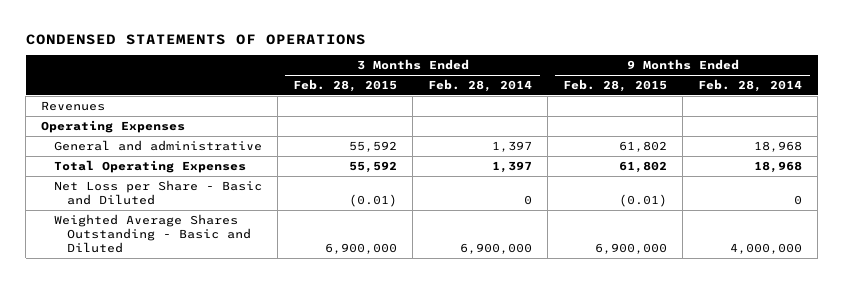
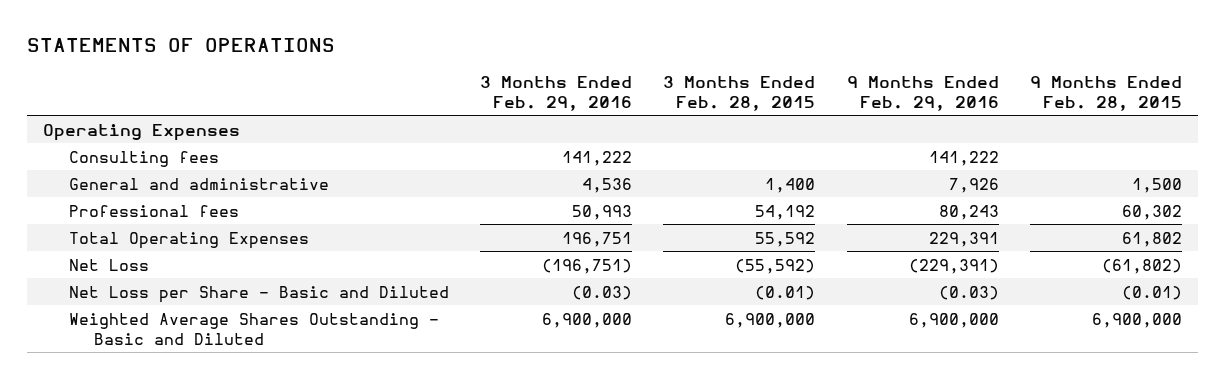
- CONDENSED STATEMENTS OF OPERATIONS
+ STATEMENTS OF OPERATIONS
- | 3 Months Ended Feb. 28, 2015 | 3 Months Ended Feb. 28, 2014 | 9 Months Ended Feb. 28, 2015 | 9 Months Ended Feb. 28, 2014
+ | 3 Months Ended Feb. 29, 2016 | 3 Months Ended Feb. 28, 2015 | 9 Months Ended Feb. 29, 2016 | 9 Months Ended Feb. 28, 2015
- Revenues
- General and administrative | 55,592 | 1,397 | 61,802 | 18,968
+ Consulting fees | 141,222 | | 141,222 |
+ General and administrative | 4,536 | 1,400 | 7,926 | 1,500
+ Professional fees | 50,993 | 54,192 | 80,243 | 60,302
+ Net Loss | (196,751) | (55,592) | (229,391) | (61,802)

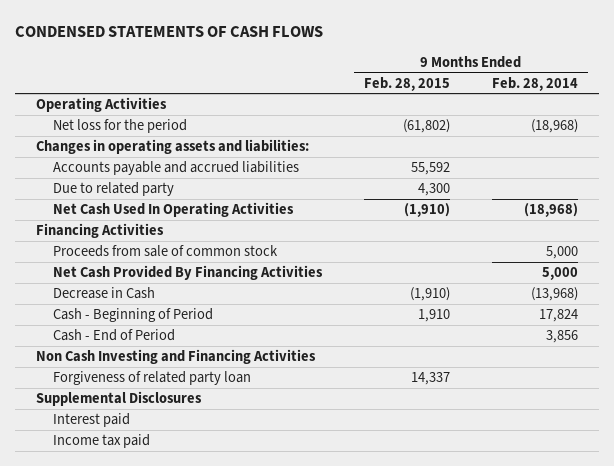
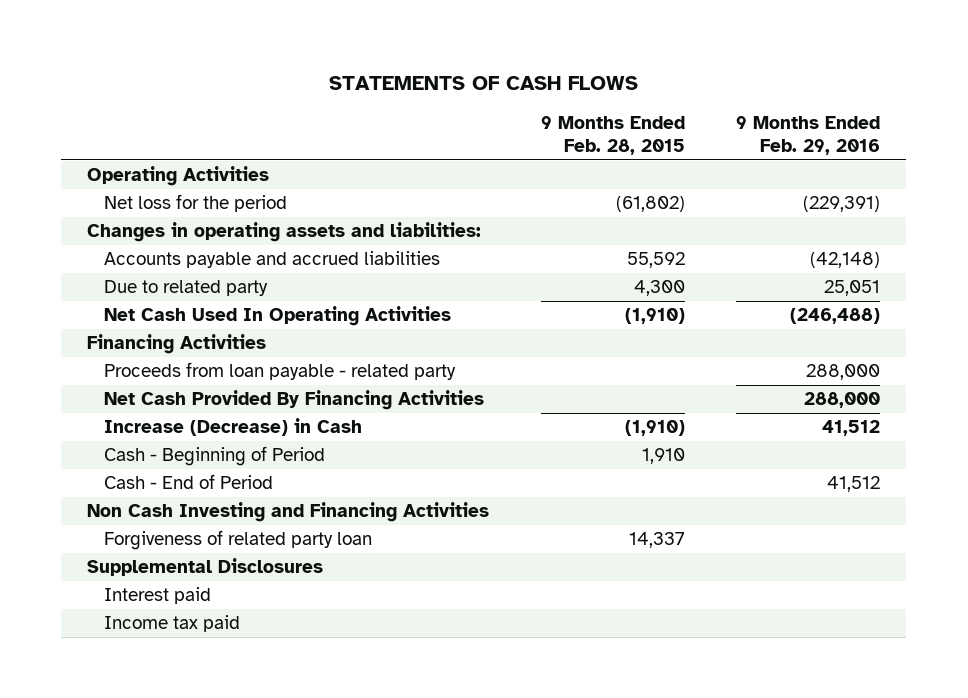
- CONDENSED STATEMENTS OF CASH FLOWS
+ STATEMENTS OF CASH FLOWS
- | 9 Months Ended Feb. 28, 2015 | 9 Months Ended Feb. 28, 2014
+ | 9 Months Ended Feb. 28, 2015 | 9 Months Ended Feb. 29, 2016
- Proceeds from sale of common stock | | 5,000
+ Proceeds from loan payable - related party | | 288,000
- Decrease in Cash | (1,910) | (13,968)
+ Increase (Decrease) in Cash | (1,910) | 41,512

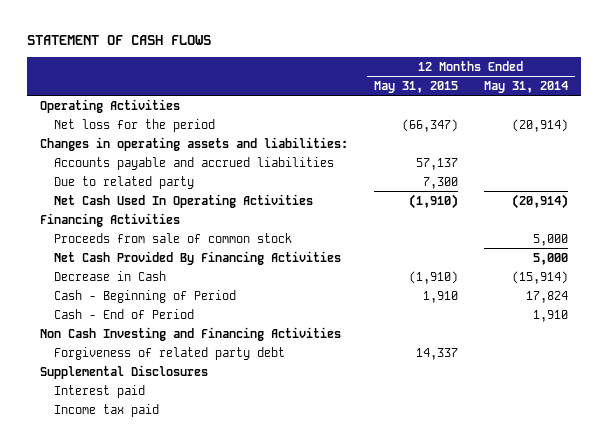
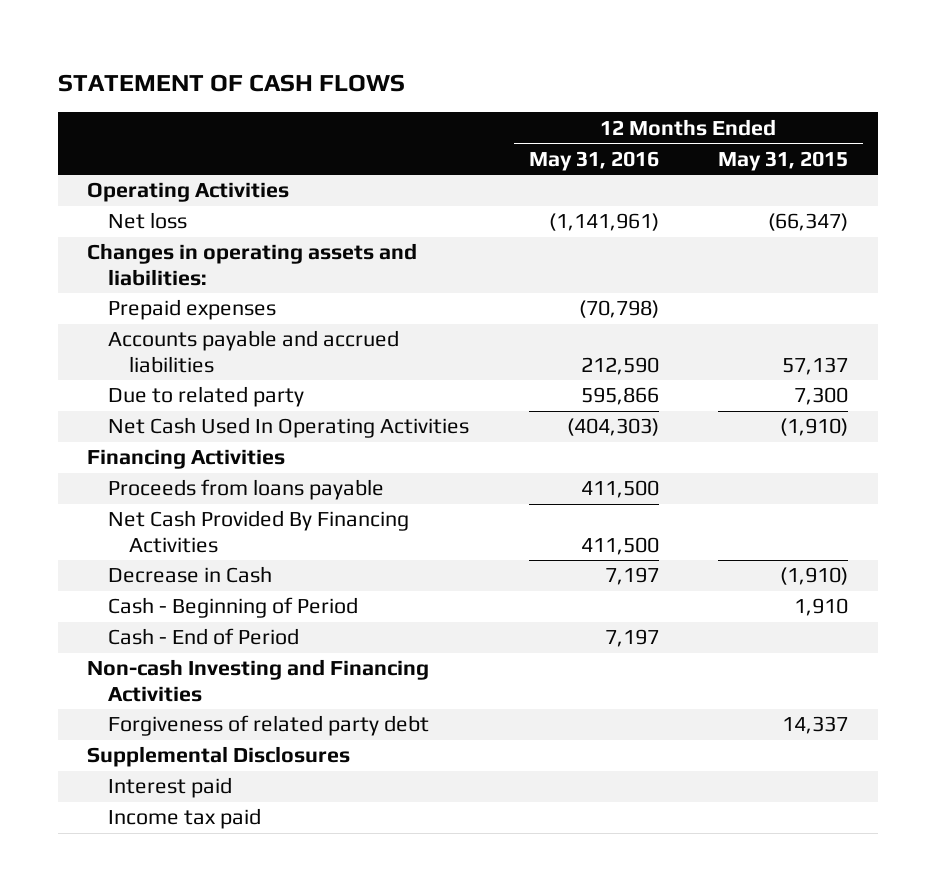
- | 12 Months Ended May 31, 2015 | 12 Months Ended May 31, 2014
+ | 12 Months Ended May 31, 2016 | 12 Months Ended May 31, 2015
- Net loss for the period | (66,347) | (20,914)
+ Net loss | (1,141,961) | (66,347)
+ Prepaid expenses | (70,798) |
- Proceeds from sale of common stock | | 5,000
+ Proceeds from loans payable | 411,500 |
- Non Cash Investing and Financing Activities
+ Non-cash Investing and Financing Activities

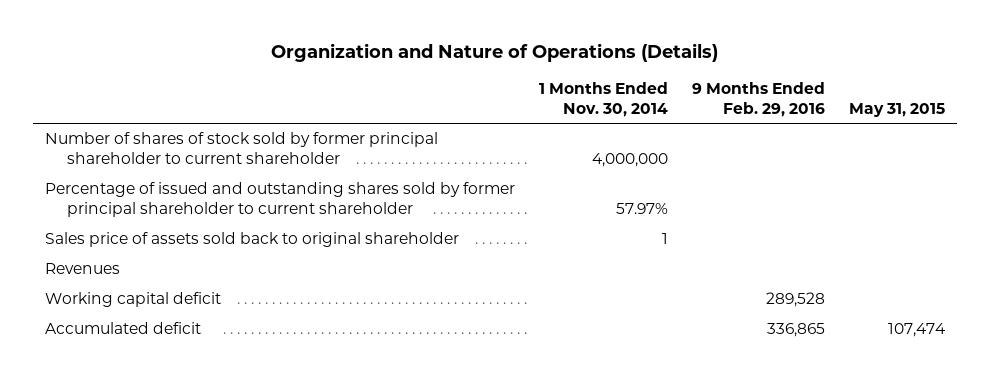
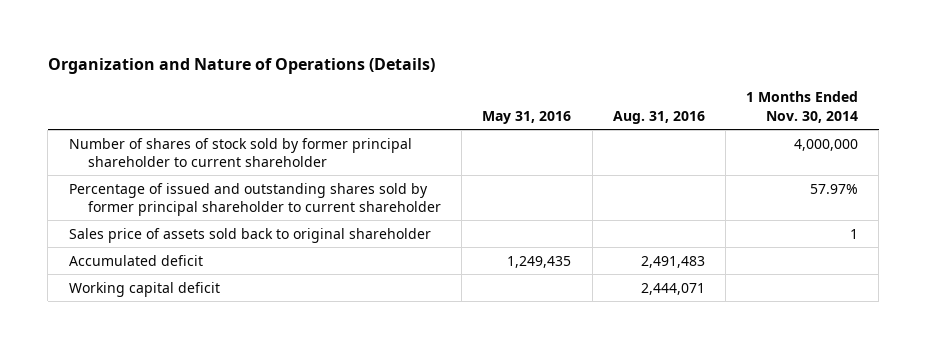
- | 1 Months Ended Nov. 30, 2014 | 9 Months Ended Feb. 29, 2016 | May 31, 2015
+ | May 31, 2016 | Aug. 31, 2016 | 1 Months Ended Nov. 30, 2014
- Revenues
moved down: Working capital deficit | | 2,444,071 |

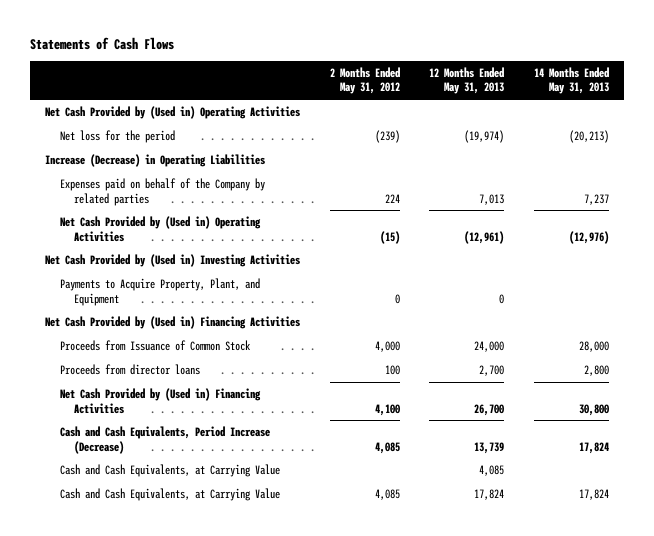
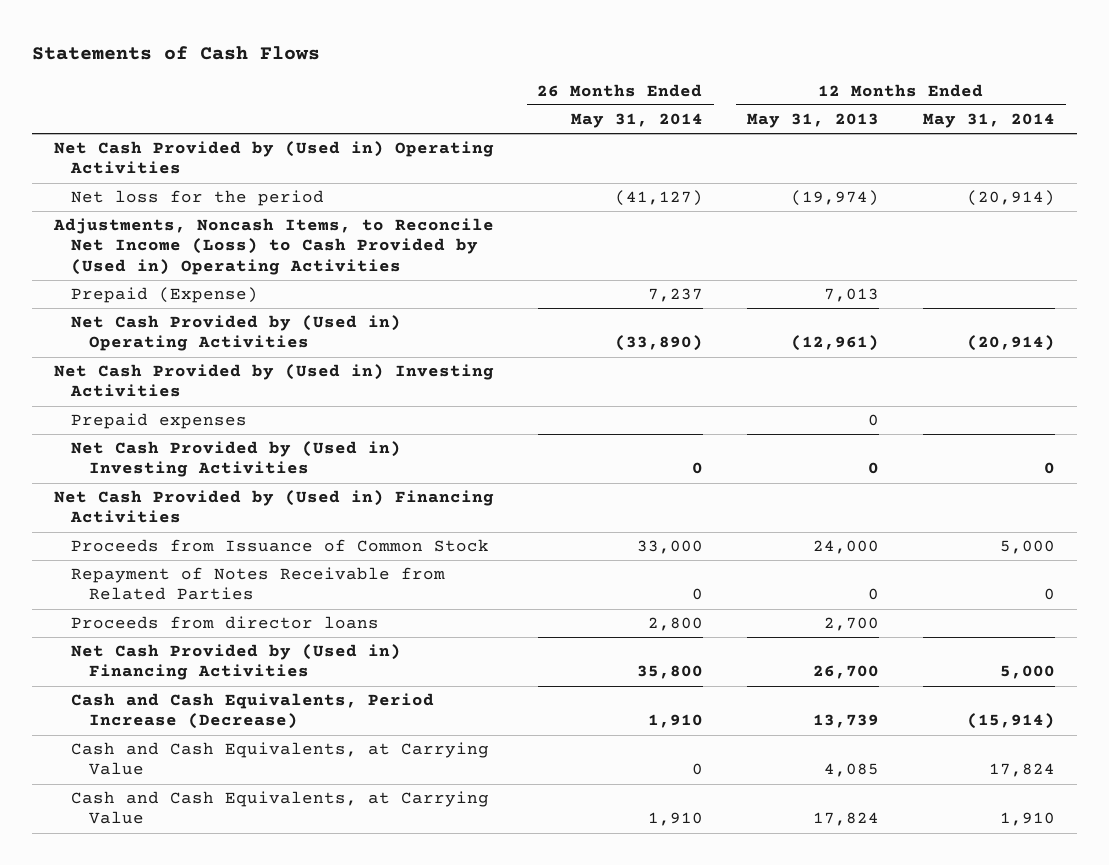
- | 2 Months Ended May 31, 2012 | 12 Months Ended May 31, 2013 | 14 Months Ended May 31, 2013
+ | 26 Months Ended May 31, 2014 | 12 Months Ended May 31, 2013 | 12 Months Ended May 31, 2014
- Increase (Decrease) in Operating Liabilities
- Expenses paid on behalf of the Company by related parties | 224 | 7,013 | 7,237
+ Adjustments, Noncash Items, to Reconcile Net Income (Loss) to Cash Provided by (Used in) Operating Activities
+ Prepaid (Expense) | 7,237 | 7,013 |
- Payments to Acquire Property, Plant, and Equipment | 0 | 0 |
+ Prepaid expenses | | 0 |
+ Net Cash Provided by (Used in) Investing Activities | 0 | 0 | 0
+ Repayment of Notes Receivable from Related Parties | 0 | 0 | 0

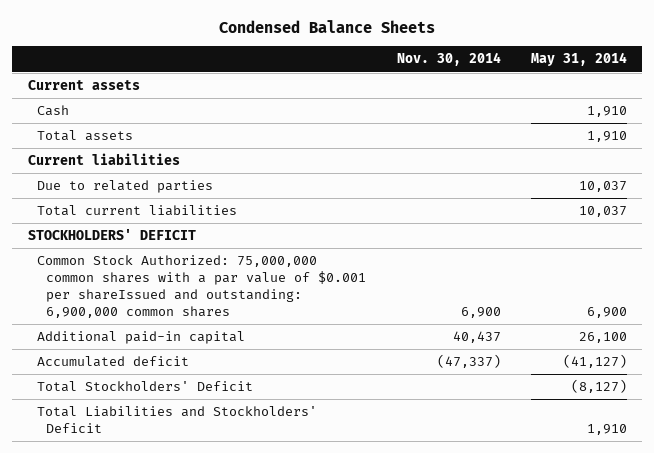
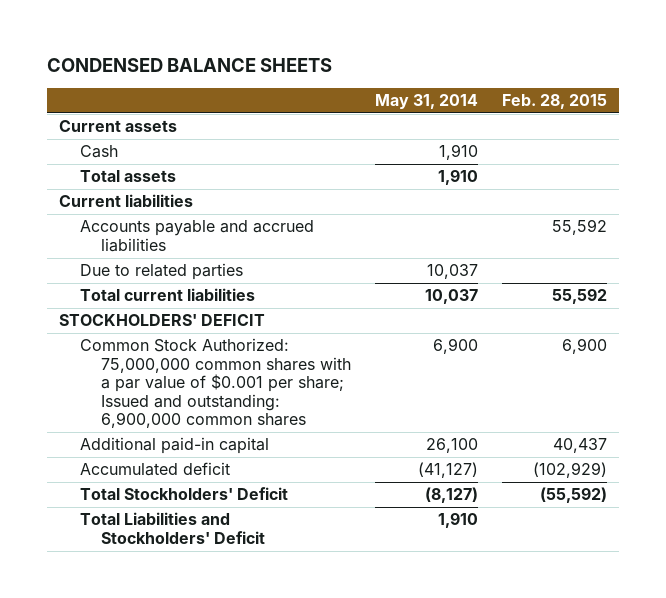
- Condensed Balance Sheets
+ CONDENSED BALANCE SHEETS
- | Nov. 30, 2014 | May 31, 2014
+ | May 31, 2014 | Feb. 28, 2015
+ Accounts payable and accrued liabilities | | 55,592
- Common Stock Authorized: 75,000,000 common shares with a par value of $0.001 per shareIssued and outstanding: 6,900,000 common shares | 6,900 | 6,900
+ Common Stock Authorized: 75,000,000 common shares with a par value of $0.001 per share; Issued and outstanding: 6,900,000 common shares | 6,900 | 6,900

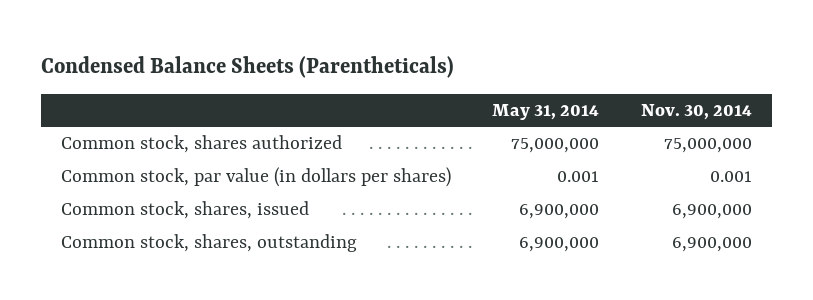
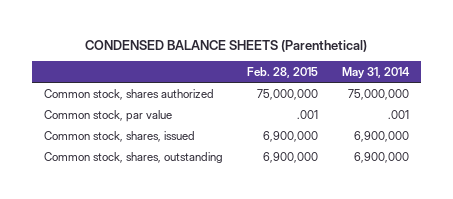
- Condensed Balance Sheets (Parentheticals)
+ CONDENSED BALANCE SHEETS (Parenthetical)
- | May 31, 2014 | Nov. 30, 2014
+ | Feb. 28, 2015 | May 31, 2014
- Common stock, par value (in dollars per shares) | 0.001 | 0.001
+ Common stock, par value | .001 | .001

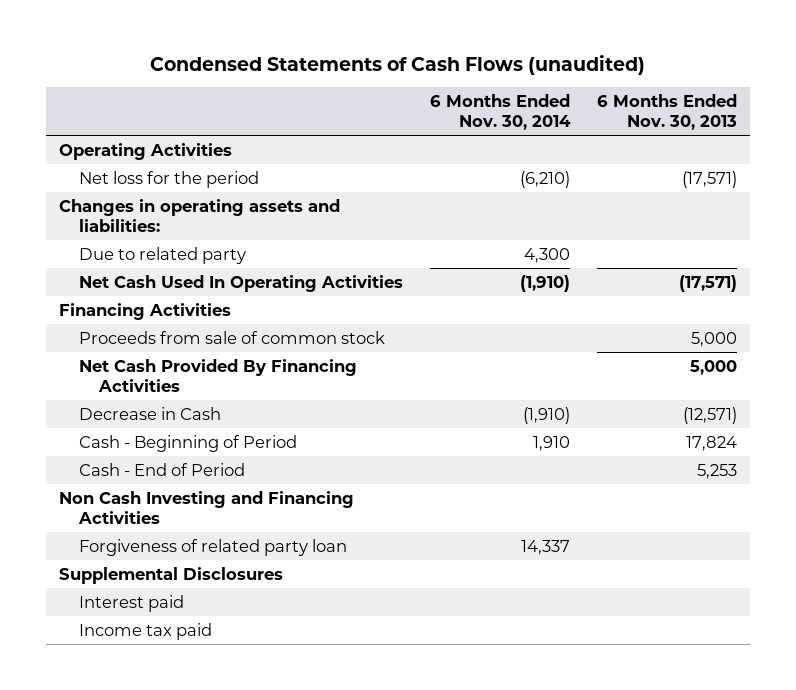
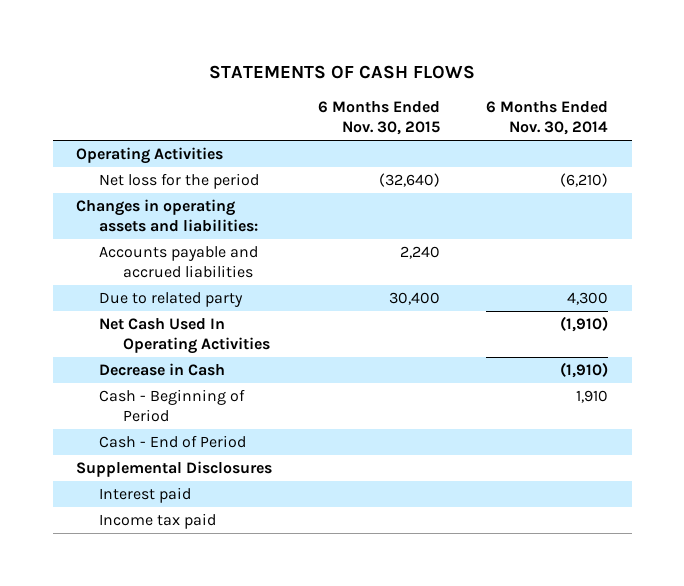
- Condensed Statements of Cash Flows (unaudited)
+ STATEMENTS OF CASH FLOWS
- | 6 Months Ended Nov. 30, 2014 | 6 Months Ended Nov. 30, 2013
+ | 6 Months Ended Nov. 30, 2015 | 6 Months Ended Nov. 30, 2014
+ Accounts payable and accrued liabilities | 2,240 |
- Financing Activities
- Proceeds from sale of common stock | | 5,000
- Net Cash Provided By Financing Activities | | 5,000
- Non Cash Investing and Financing Activities
- Forgiveness of related party loan | 14,337 |

